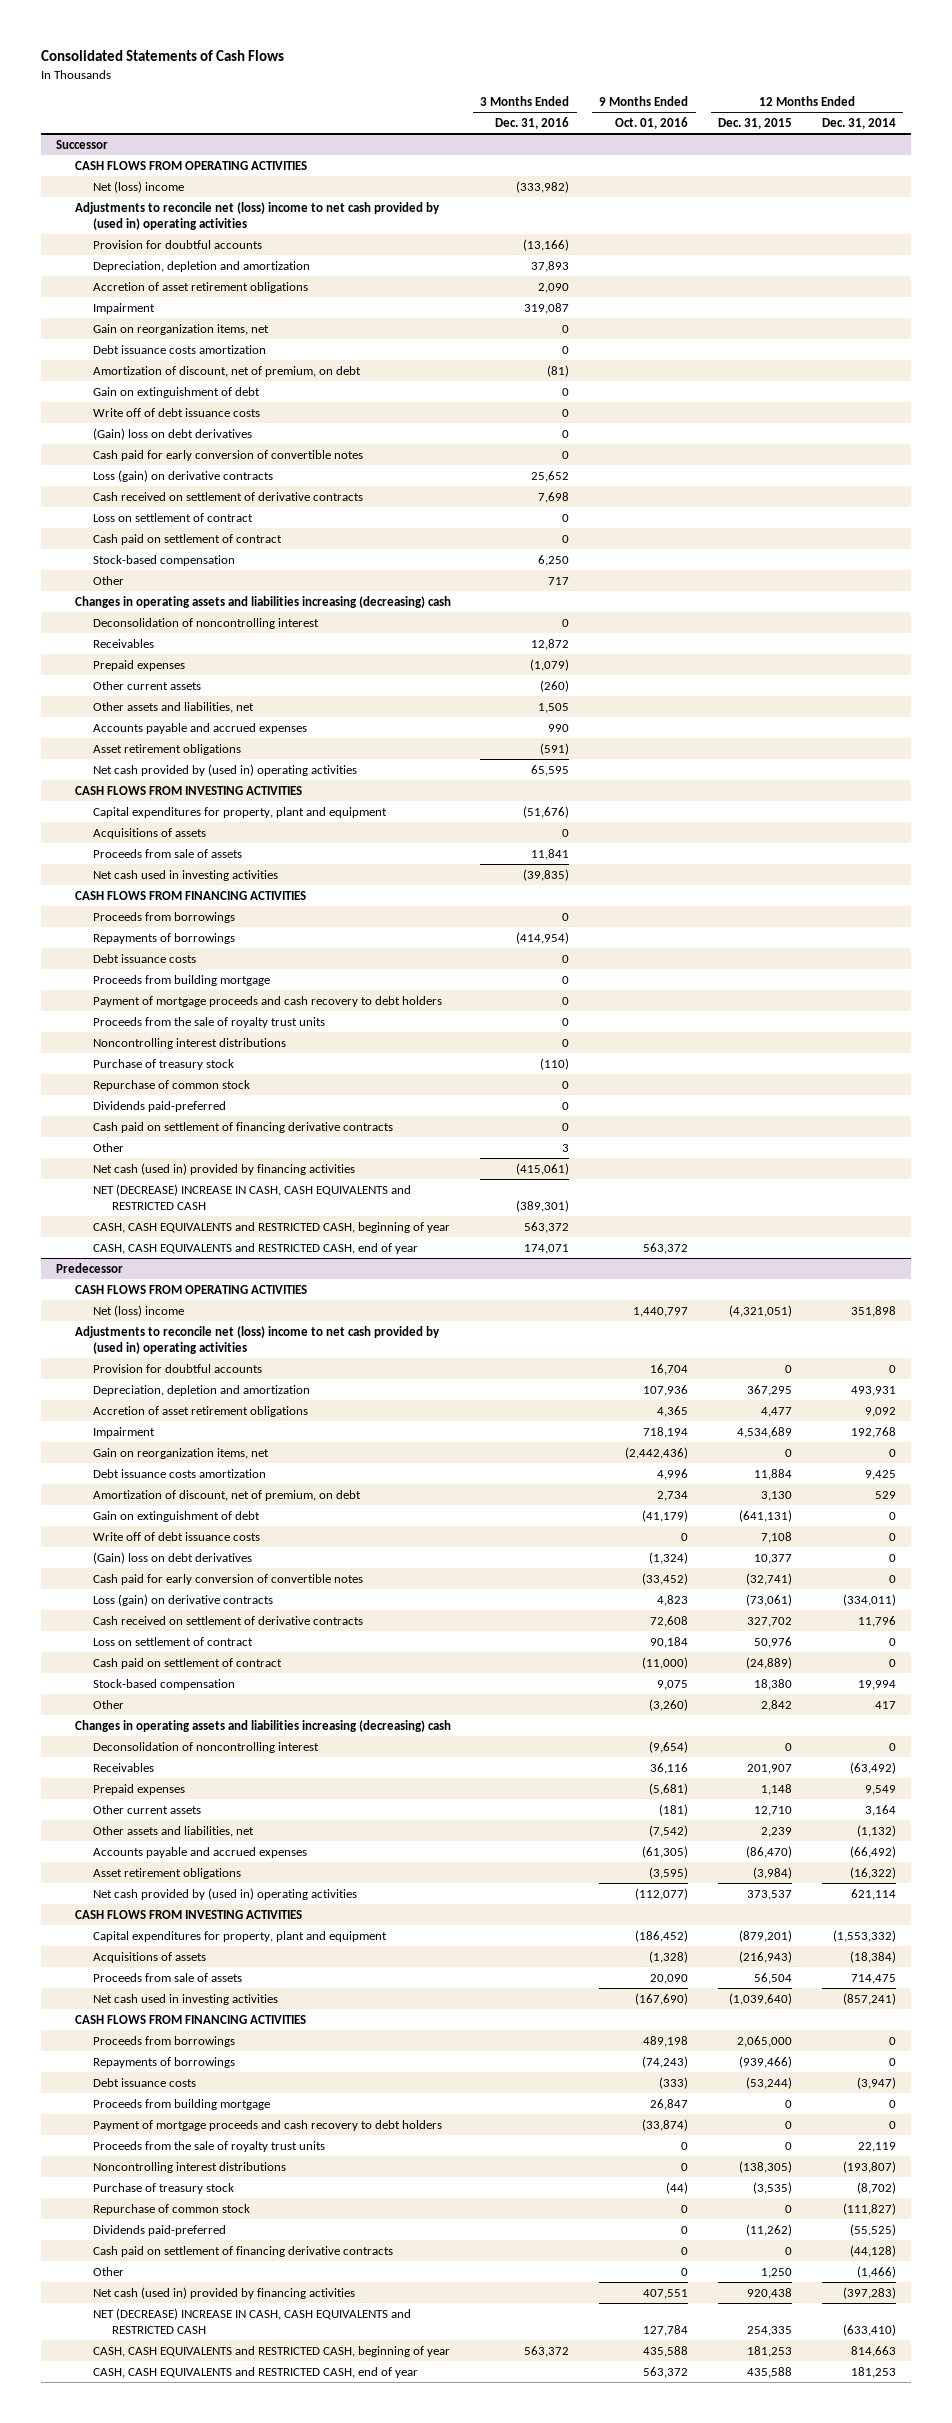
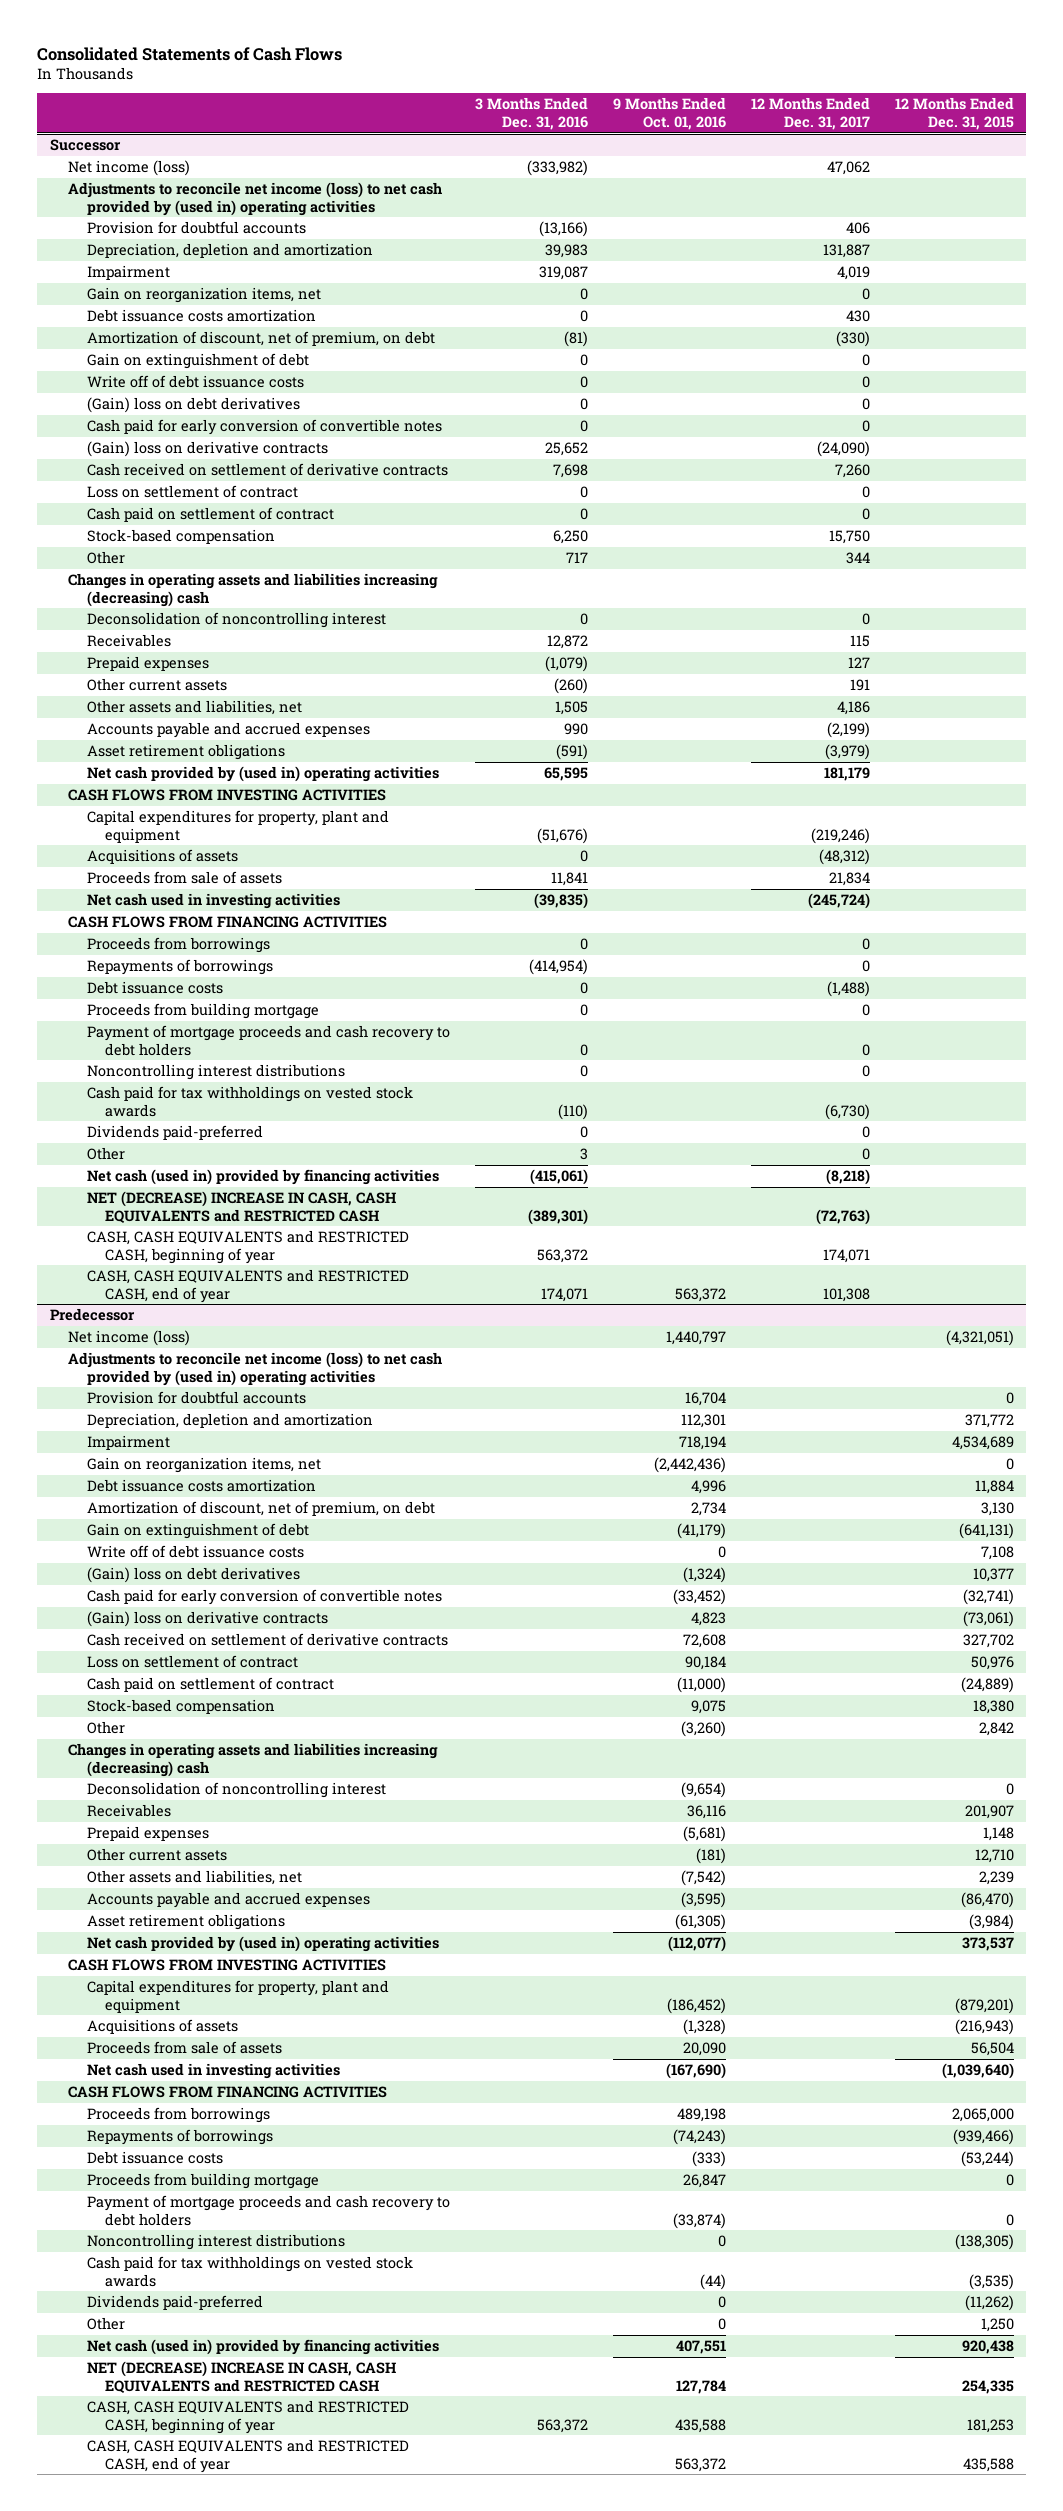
- | 3 Months Ended Dec. 31, 2016 | 9 Months Ended Oct. 01, 2016 | 12 Months Ended Dec. 31, 2015 | 12 Months Ended Dec. 31, 2014
+ | 3 Months Ended Dec. 31, 2016 | 9 Months Ended Oct. 01, 2016 | 12 Months Ended Dec. 31, 2017 | 12 Months Ended Dec. 31, 2015
@ Successor
- CASH FLOWS FROM OPERATING ACTIVITIES
- Net (loss) income | (333,982) | | |
- Adjustments to reconcile net (loss) income to net cash provided by (used in) operating activities
+ Net income (loss) | (333,982) | | 47,062 |
+ Adjustments to reconcile net income (loss) to net cash provided by (used in) operating activities
- Depreciation, depletion and amortization | 37,893 | | |
- Accretion of asset retirement obligations | 2,090 | | |
+ Depreciation, depletion and amortization | 39,983 | | 131,887 |
- Loss (gain) on derivative contracts | 25,652 | | |
+ (Gain) loss on derivative contracts | 25,652 | | (24,090) |
- Proceeds from the sale of royalty trust units | 0 | | |
- Purchase of treasury stock | (110) | | |
- Repurchase of common stock | 0 | | |
+ Cash paid for tax withholdings on vested stock awards | (110) | | (6,730) |
- Cash paid on settlement of financing derivative contracts | 0 | | |
@ Predecessor
- CASH FLOWS FROM OPERATING ACTIVITIES
- Net (loss) income | | 1,440,797 | (4,321,051) | 351,898
- Adjustments to reconcile net (loss) income to net cash provided by (used in) operating activities
+ Net income (loss) | | 1,440,797 | | (4,321,051)
+ Adjustments to reconcile net income (loss) to net cash provided by (used in) operating activities
- Depreciation, depletion and amortization | | 107,936 | 367,295 | 493,931
- Accretion of asset retirement obligations | | 4,365 | 4,477 | 9,092
+ Depreciation, depletion and amortization | | 112,301 | | 371,772
- Loss (gain) on derivative contracts | | 4,823 | (73,061) | (334,011)
+ (Gain) loss on derivative contracts | | 4,823 | | (73,061)
- Accounts payable and accrued expenses | | (61,305) | (86,470) | (66,492)
- Asset retirement obligations | | (3,595) | (3,984) | (16,322)
+ Accounts payable and accrued expenses | | (3,595) | | (86,470)
+ Asset retirement obligations | | (61,305) | | (3,984)
- Proceeds from the sale of royalty trust units | | 0 | 0 | 22,119
- Purchase of treasury stock | | (44) | (3,535) | (8,702)
- Repurchase of common stock | | 0 | 0 | (111,827)
+ Cash paid for tax withholdings on vested stock awards | | (44) | | (3,535)
- Cash paid on settlement of financing derivative contracts | | 0 | 0 | (44,128)

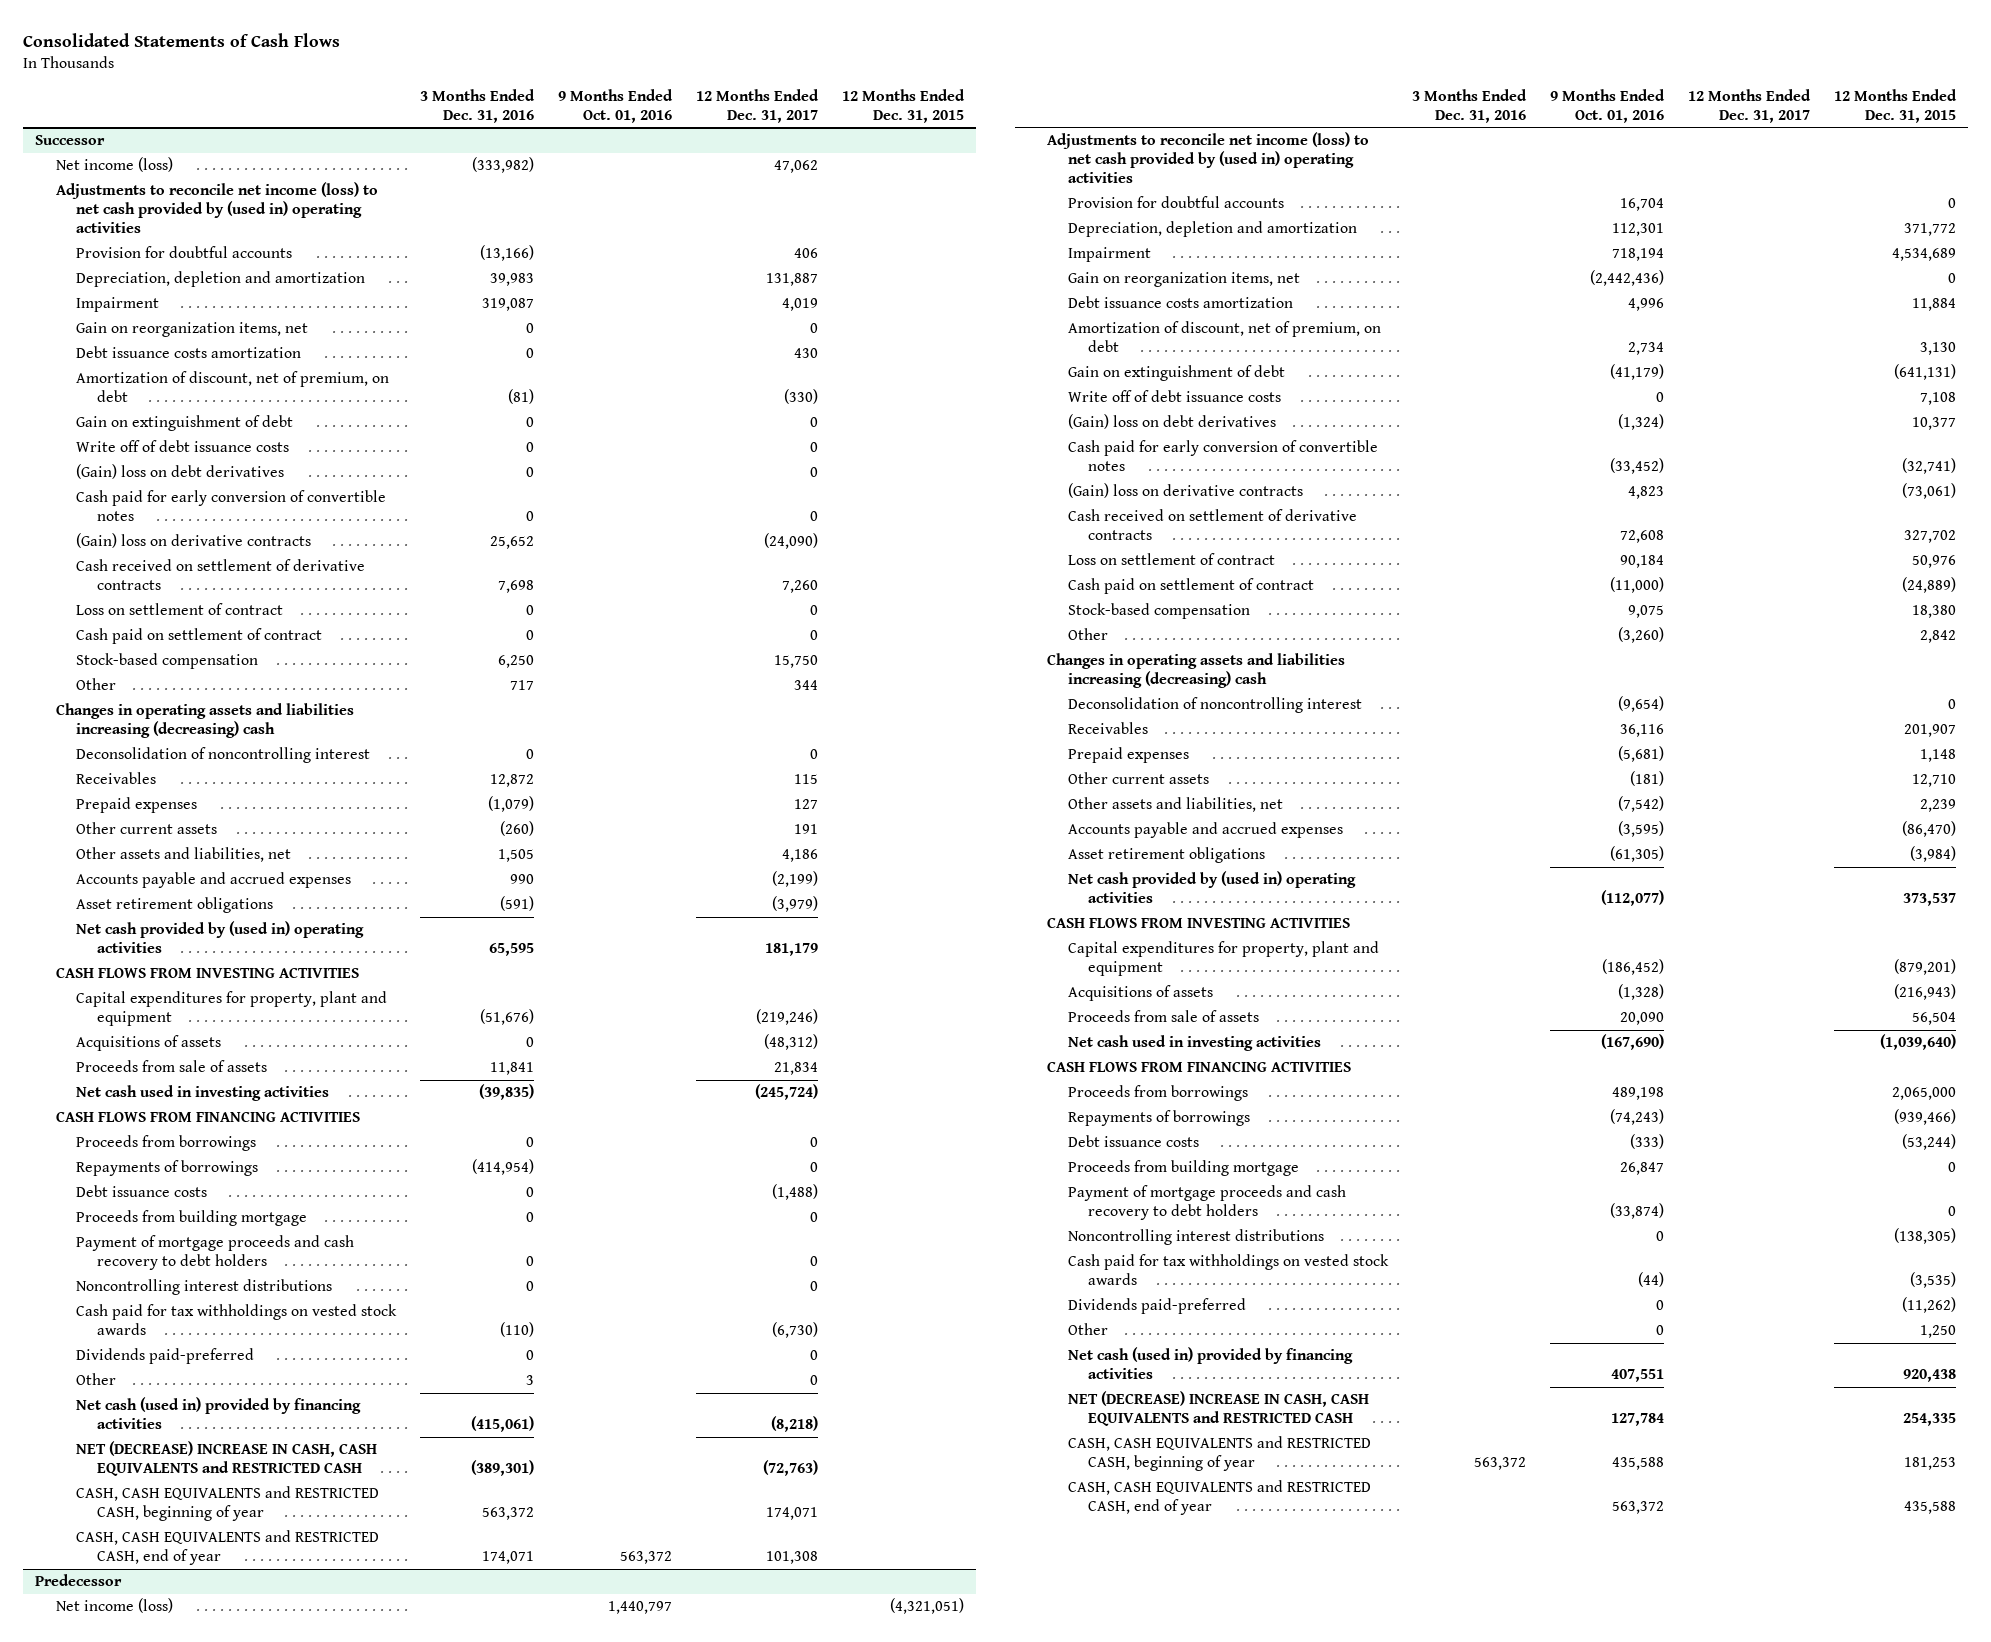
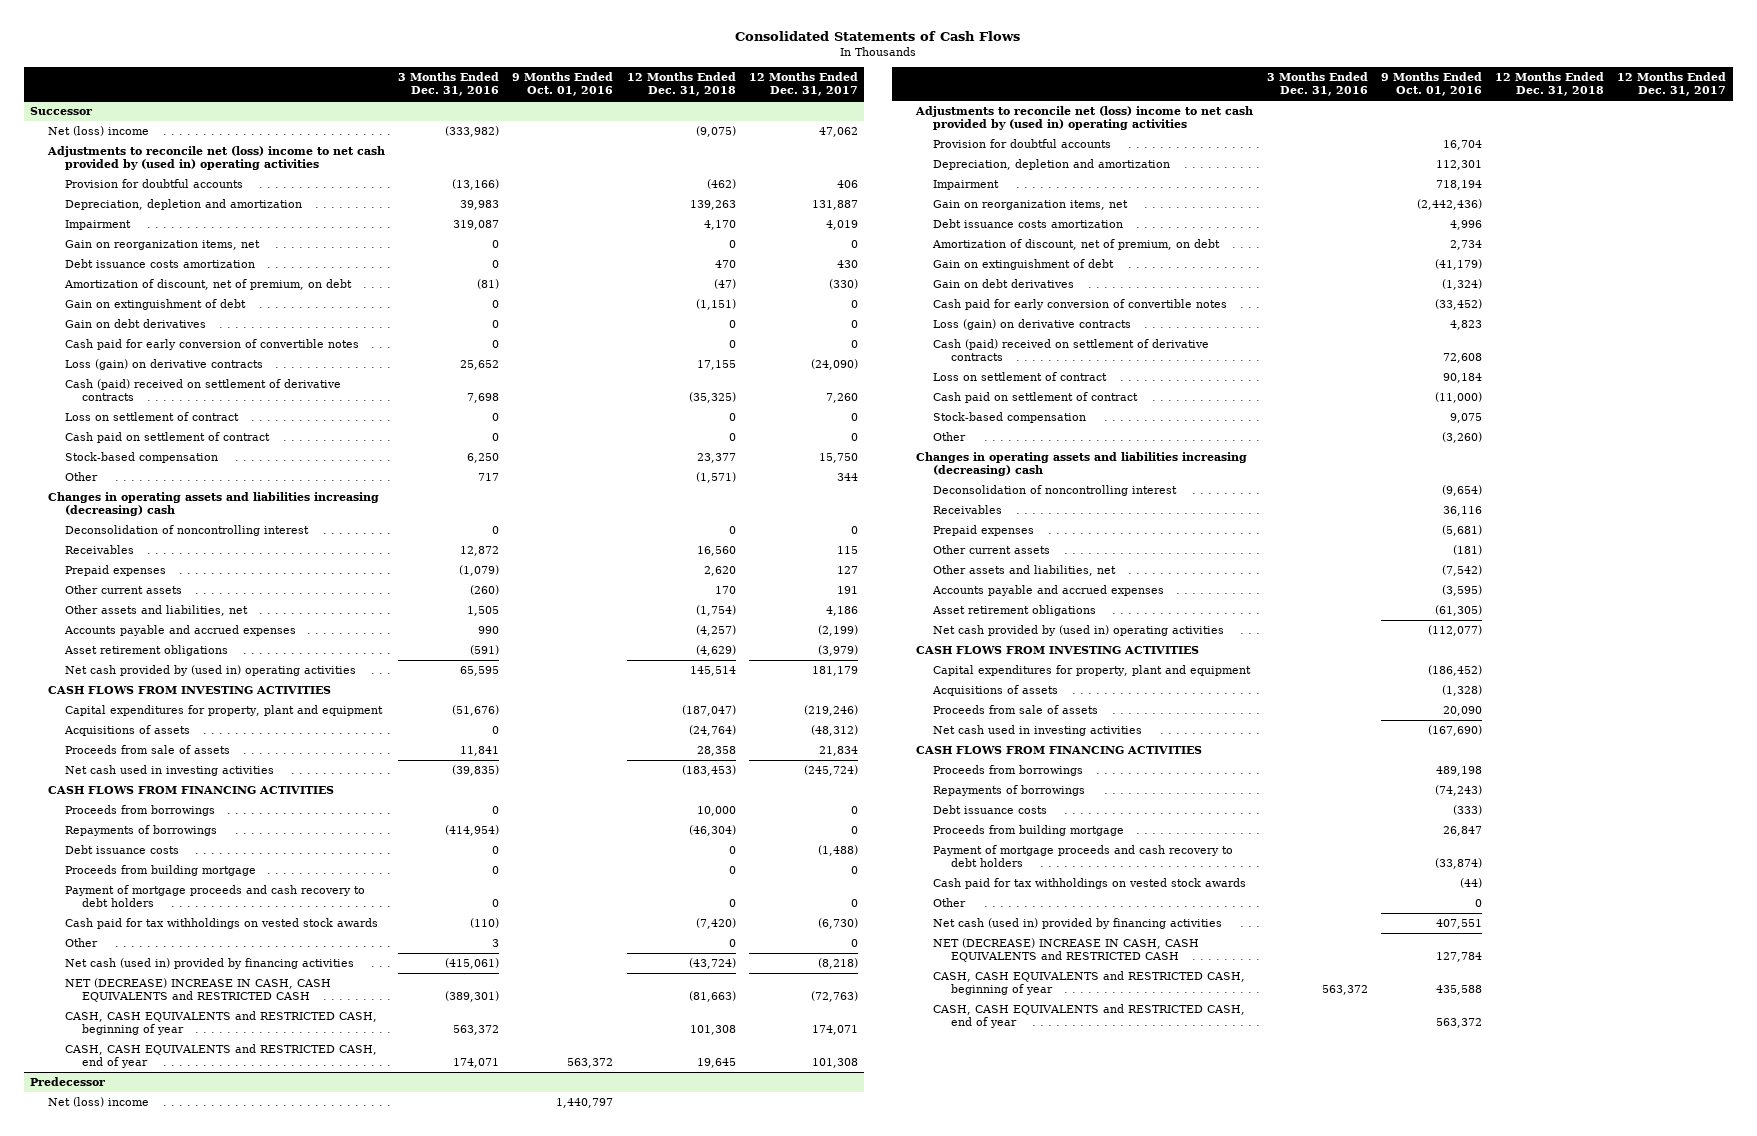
- | 3 Months Ended Dec. 31, 2016 | 9 Months Ended Oct. 01, 2016 | 12 Months Ended Dec. 31, 2017 | 12 Months Ended Dec. 31, 2015
+ | 3 Months Ended Dec. 31, 2016 | 9 Months Ended Oct. 01, 2016 | 12 Months Ended Dec. 31, 2018 | 12 Months Ended Dec. 31, 2017
@ Successor
- Net income (loss) | (333,982) | | 47,062 |
- Adjustments to reconcile net income (loss) to net cash provided by (used in) operating activities
+ Net (loss) income | (333,982) | | (9,075) | 47,062
+ Adjustments to reconcile net (loss) income to net cash provided by (used in) operating activities
- Write off of debt issuance costs | 0 | | 0 |
- (Gain) loss on debt derivatives | 0 | | 0 |
+ Gain on debt derivatives | 0 | | 0 | 0
- (Gain) loss on derivative contracts | 25,652 | | (24,090) |
- Cash received on settlement of derivative contracts | 7,698 | | 7,260 |
+ Loss (gain) on derivative contracts | 25,652 | | 17,155 | (24,090)
+ Cash (paid) received on settlement of derivative contracts | 7,698 | | (35,325) | 7,260
- Noncontrolling interest distributions | 0 | | 0 |
- Dividends paid-preferred | 0 | | 0 |
@ Predecessor
- Net income (loss) | | 1,440,797 | | (4,321,051)
- Adjustments to reconcile net income (loss) to net cash provided by (used in) operating activities
+ Net (loss) income | | 1,440,797 | |
+ Adjustments to reconcile net (loss) income to net cash provided by (used in) operating activities
- Write off of debt issuance costs | | 0 | | 7,108
- (Gain) loss on debt derivatives | | (1,324) | | 10,377
+ Gain on debt derivatives | | (1,324) | |
- (Gain) loss on derivative contracts | | 4,823 | | (73,061)
- Cash received on settlement of derivative contracts | | 72,608 | | 327,702
+ Loss (gain) on derivative contracts | | 4,823 | |
+ Cash (paid) received on settlement of derivative contracts | | 72,608 | |
- Noncontrolling interest distributions | | 0 | | (138,305)
- Dividends paid-preferred | | 0 | | (11,262)

